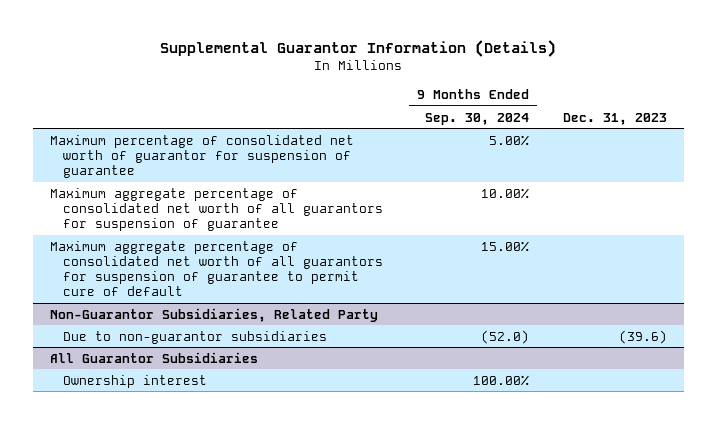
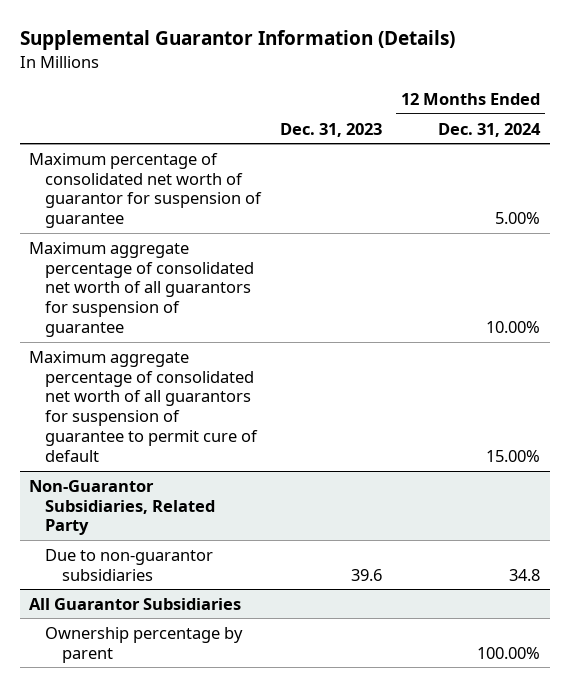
- | 9 Months Ended Sep. 30, 2024 | Dec. 31, 2023
+ | Dec. 31, 2023 | 12 Months Ended Dec. 31, 2024
@ Non-Guarantor Subsidiaries, Related Party
- Due to non-guarantor subsidiaries | (52.0) | (39.6)
+ Due to non-guarantor subsidiaries | 39.6 | 34.8
@ All Guarantor Subsidiaries
- Ownership interest | 100.00% |
+ Ownership percentage by parent | | 100.00%

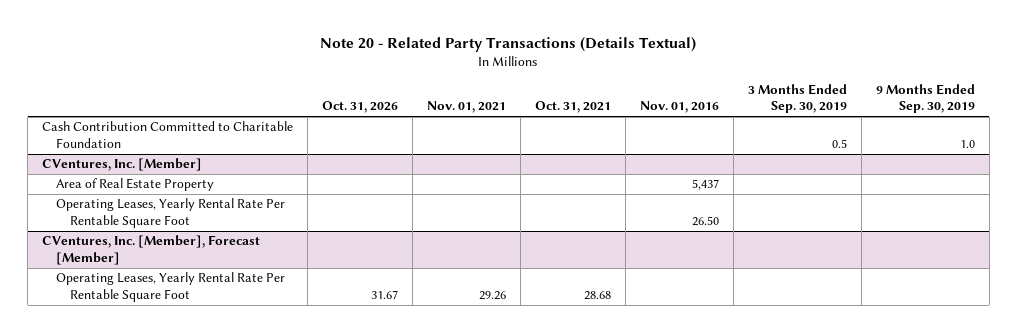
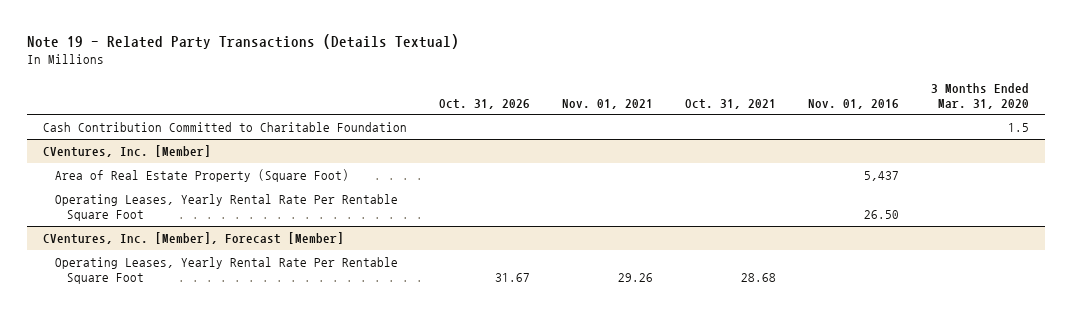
- Note 20 - Related Party Transactions (Details Textual)
+ Note 19 - Related Party Transactions (Details Textual)
- | Oct. 31, 2026 | Nov. 01, 2021 | Oct. 31, 2021 | Nov. 01, 2016 | 3 Months Ended Sep. 30, 2019 | 9 Months Ended Sep. 30, 2019
+ | Oct. 31, 2026 | Nov. 01, 2021 | Oct. 31, 2021 | Nov. 01, 2016 | 3 Months Ended Mar. 31, 2020
@ CVentures, Inc. [Member]
- Area of Real Estate Property | | | | 5,437 | |
+ Area of Real Estate Property (Square Foot) | | | | 5,437 |

